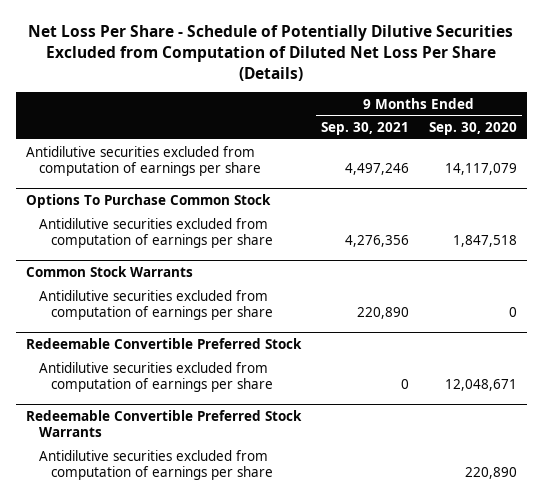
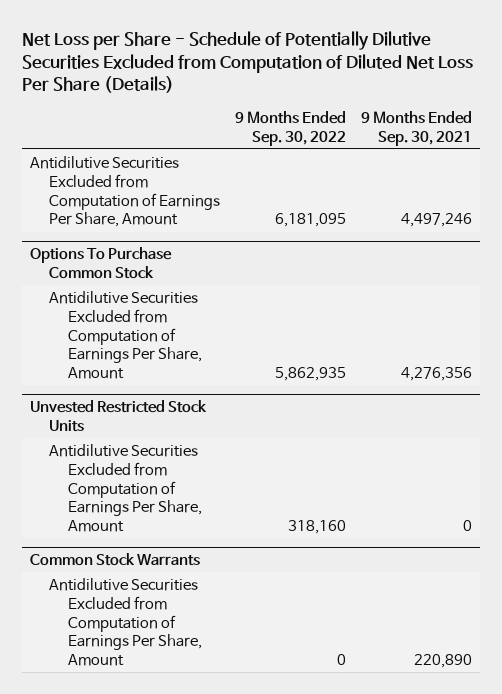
- Net Loss Per Share - Schedule of Potentially Dilutive Securities Excluded from Computation of Diluted Net Loss Per Share (Details)
+ Net Loss per Share - Schedule of Potentially Dilutive Securities Excluded from Computation of Diluted Net Loss Per Share (Details)
- | 9 Months Ended Sep. 30, 2021 | 9 Months Ended Sep. 30, 2020
+ | 9 Months Ended Sep. 30, 2022 | 9 Months Ended Sep. 30, 2021
- Antidilutive securities excluded from computation of earnings per share | 4,497,246 | 14,117,079
+ Antidilutive Securities Excluded from Computation of Earnings Per Share, Amount | 6,181,095 | 4,497,246
@ Options To Purchase Common Stock
- Antidilutive securities excluded from computation of earnings per share | 4,276,356 | 1,847,518
+ Antidilutive Securities Excluded from Computation of Earnings Per Share, Amount | 5,862,935 | 4,276,356
+ Unvested Restricted Stock Units
+ Antidilutive Securities Excluded from Computation of Earnings Per Share, Amount | 318,160 | 0
@ Common Stock Warrants
- Antidilutive securities excluded from computation of earnings per share | 220,890 | 0
- Redeemable Convertible Preferred Stock
- Antidilutive securities excluded from computation of earnings per share | 0 | 12,048,671
- Redeemable Convertible Preferred Stock Warrants
- Antidilutive securities excluded from computation of earnings per share | | 220,890
@ Common Stock Warrants
+ Antidilutive Securities Excluded from Computation of Earnings Per Share, Amount | 0 | 220,890

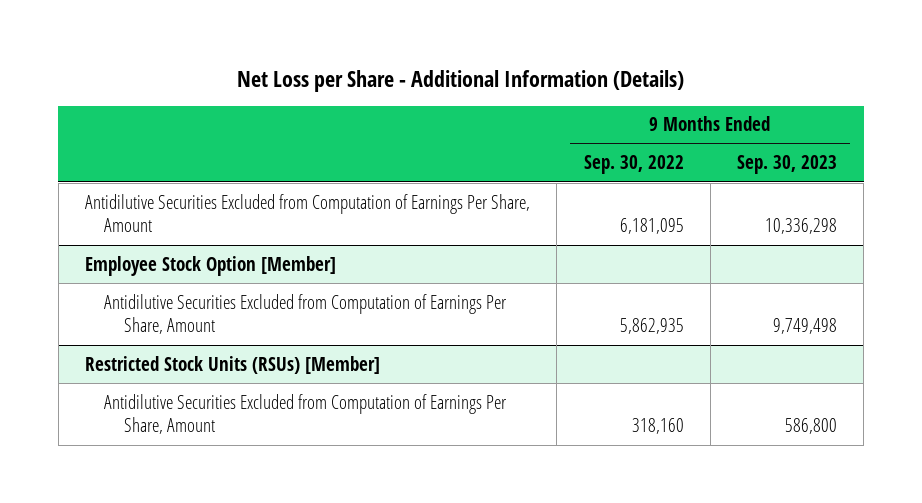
- Net Loss per Share - Schedule of Potentially Dilutive Securities Excluded from Computation of Diluted Net Loss Per Share (Details)
+ Net Loss per Share - Additional Information (Details)
- | 9 Months Ended Sep. 30, 2022 | 9 Months Ended Sep. 30, 2021
+ | 9 Months Ended Sep. 30, 2022 | 9 Months Ended Sep. 30, 2023
- Options To Purchase Common Stock
+ Employee Stock Option [Member]
- Unvested Restricted Stock Units
+ Restricted Stock Units (RSUs) [Member]
- Common Stock Warrants
- Antidilutive Securities Excluded from Computation of Earnings Per Share, Amount | 0 | 220,890

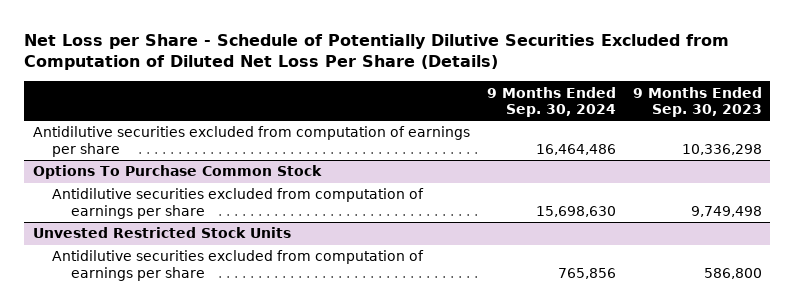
- Net Loss per Share - Additional Information (Details)
+ Net Loss per Share - Schedule of Potentially Dilutive Securities Excluded from Computation of Diluted Net Loss Per Share (Details)
- | 9 Months Ended Sep. 30, 2022 | 9 Months Ended Sep. 30, 2023
+ | 9 Months Ended Sep. 30, 2024 | 9 Months Ended Sep. 30, 2023
- Antidilutive Securities Excluded from Computation of Earnings Per Share, Amount | 6,181,095 | 10,336,298
- Employee Stock Option [Member]
- Antidilutive Securities Excluded from Computation of Earnings Per Share, Amount | 5,862,935 | 9,749,498
- Restricted Stock Units (RSUs) [Member]
- Antidilutive Securities Excluded from Computation of Earnings Per Share, Amount | 318,160 | 586,800
+ Antidilutive securities excluded from computation of earnings per share | 16,464,486 | 10,336,298
+ Options To Purchase Common Stock
+ Antidilutive securities excluded from computation of earnings per share | 15,698,630 | 9,749,498
+ Unvested Restricted Stock Units
+ Antidilutive securities excluded from computation of earnings per share | 765,856 | 586,800

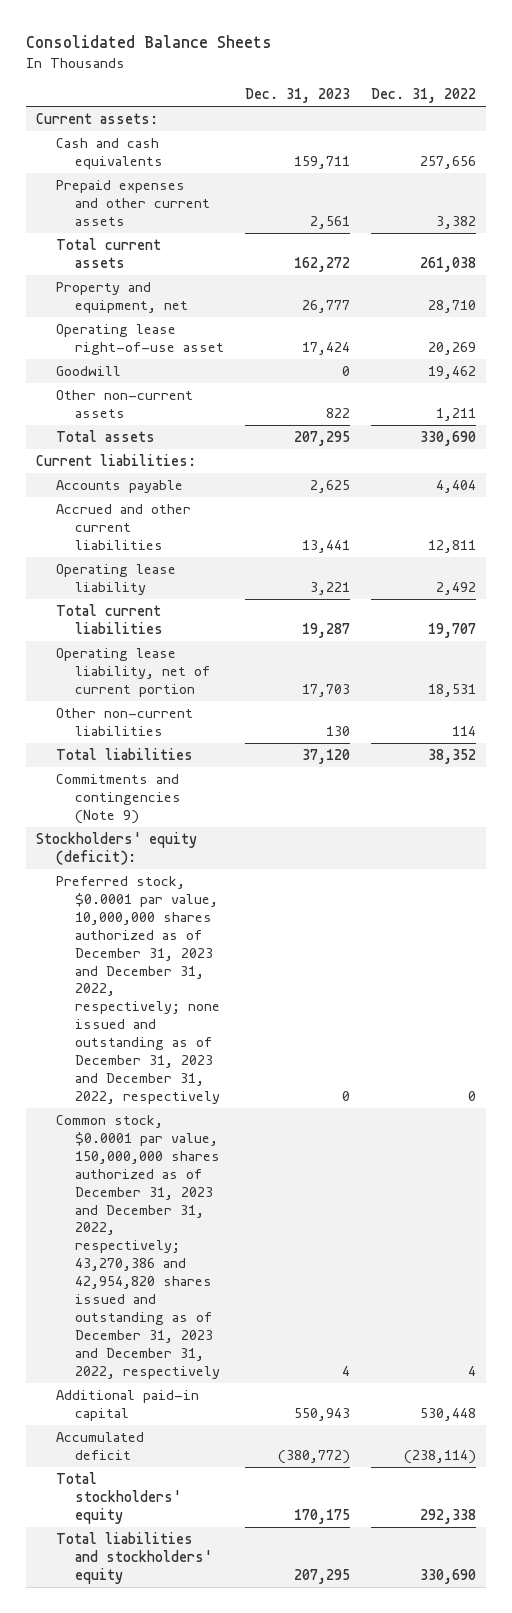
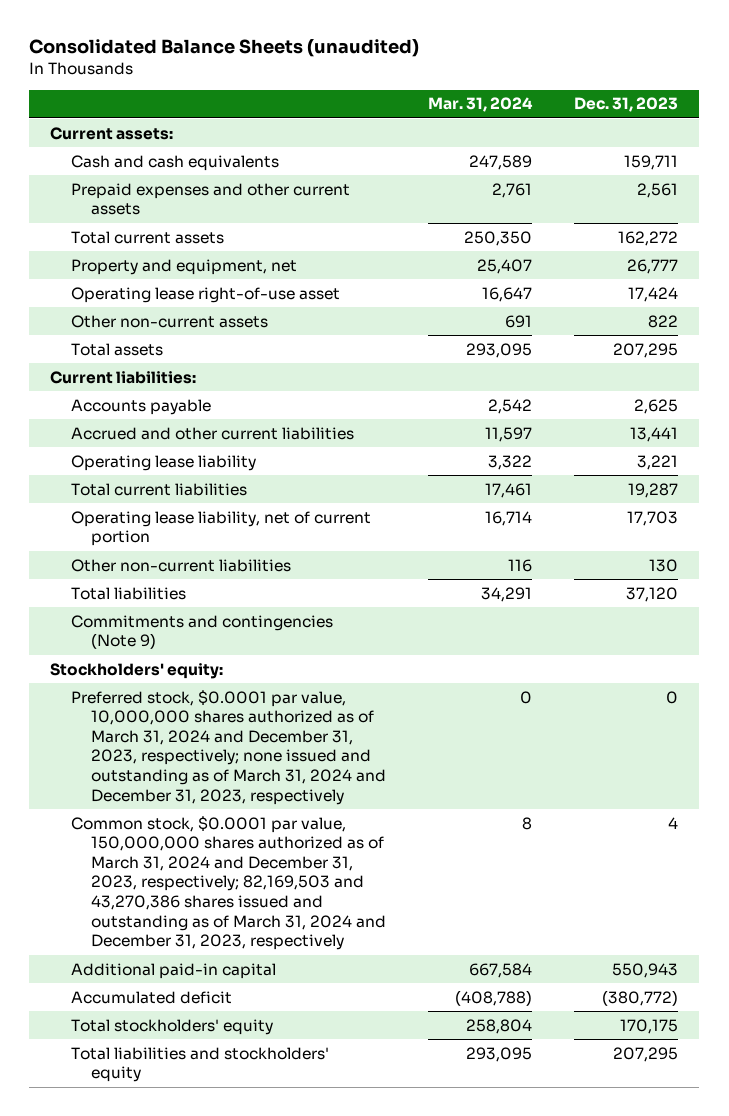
- Consolidated Balance Sheets
+ Consolidated Balance Sheets (unaudited)
- | Dec. 31, 2023 | Dec. 31, 2022
+ | Mar. 31, 2024 | Dec. 31, 2023
- Goodwill | 0 | 19,462
- Stockholders' equity (deficit):
- Preferred stock, $0.0001 par value, 10,000,000 shares authorized as of December 31, 2023 and December 31, 2022, respectively; none issued and outstanding as of December 31, 2023 and December 31, 2022, respectively | 0 | 0
- Common stock, $0.0001 par value, 150,000,000 shares authorized as of December 31, 2023 and December 31, 2022, respectively; 43,270,386 and 42,954,820 shares issued and outstanding as of December 31, 2023 and December 31, 2022, respectively | 4 | 4
+ Stockholders' equity:
+ Preferred stock, $0.0001 par value, 10,000,000 shares authorized as of March 31, 2024 and December 31, 2023, respectively; none issued and outstanding as of March 31, 2024 and December 31, 2023, respectively | 0 | 0
+ Common stock, $0.0001 par value, 150,000,000 shares authorized as of March 31, 2024 and December 31, 2023, respectively; 82,169,503 and 43,270,386 shares issued and outstanding as of March 31, 2024 and December 31, 2023, respectively | 8 | 4

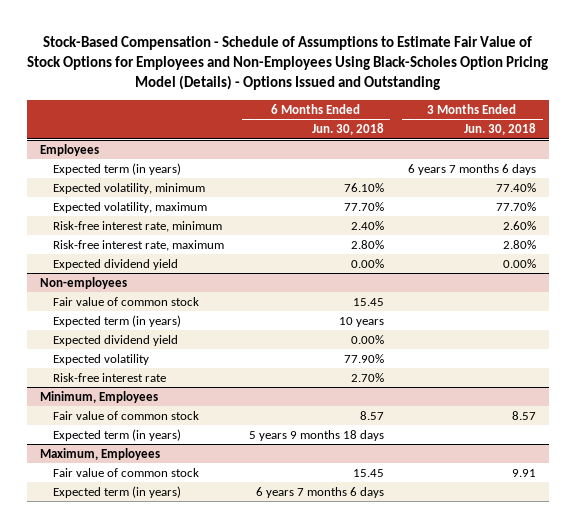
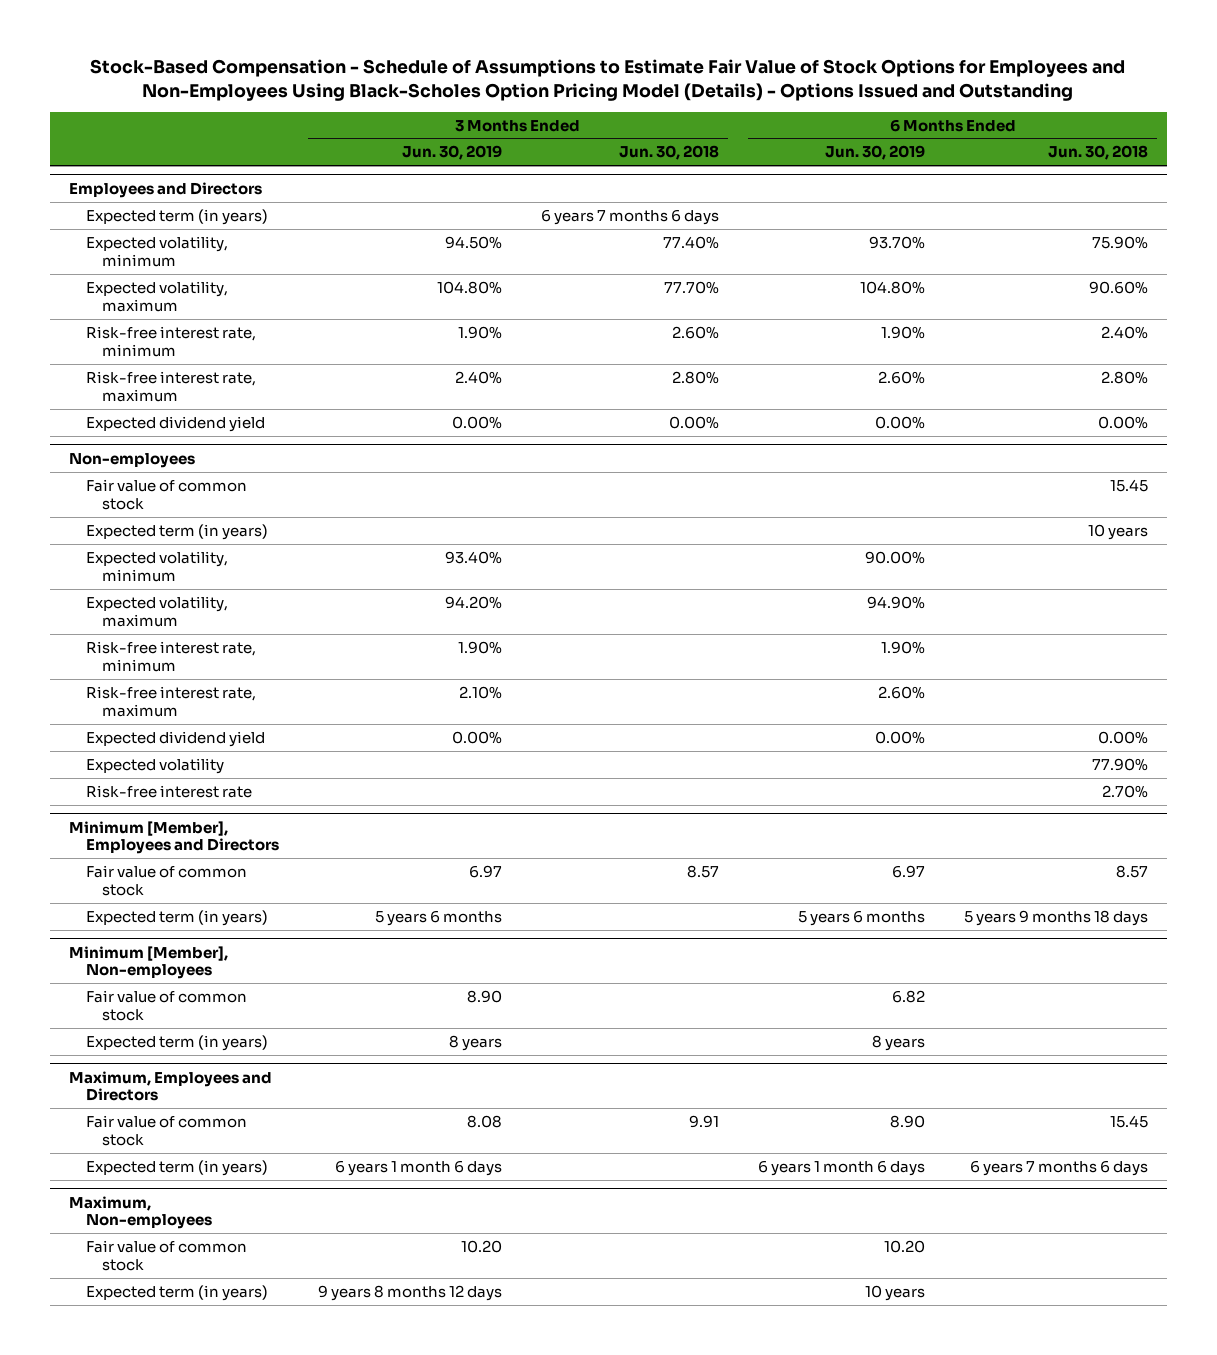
- | 6 Months Ended Jun. 30, 2018 | 3 Months Ended Jun. 30, 2018
+ | 3 Months Ended Jun. 30, 2019 | 3 Months Ended Jun. 30, 2018 | 6 Months Ended Jun. 30, 2019 | 6 Months Ended Jun. 30, 2018
- Employees
+ Employees and Directors
- Expected volatility, minimum | 76.10% | 77.40%
- Expected volatility, maximum | 77.70% | 77.70%
+ Expected volatility, minimum | 94.50% | 77.40% | 93.70% | 75.90%
+ Expected volatility, maximum | 104.80% | 77.70% | 104.80% | 90.60%
@ Non-employees
+ Expected volatility, minimum | 93.40% | | 90.00% |
+ Expected volatility, maximum | 94.20% | | 94.90% |
+ Risk-free interest rate, minimum | 1.90% | | 1.90% |
+ Risk-free interest rate, maximum | 2.10% | | 2.60% |
- Minimum, Employees
+ Minimum [Member], Employees and Directors
- Maximum, Employees
+ Minimum [Member], Non-employees
+ Fair value of common stock | 8.90 | | 6.82 |
+ Expected term (in years) | 8 years | | 8 years |
+ Maximum, Employees and Directors
+ Maximum, Non-employees
+ Fair value of common stock | 10.20 | | 10.20 |
+ Expected term (in years) | 9 years 8 months 12 days | | 10 years |

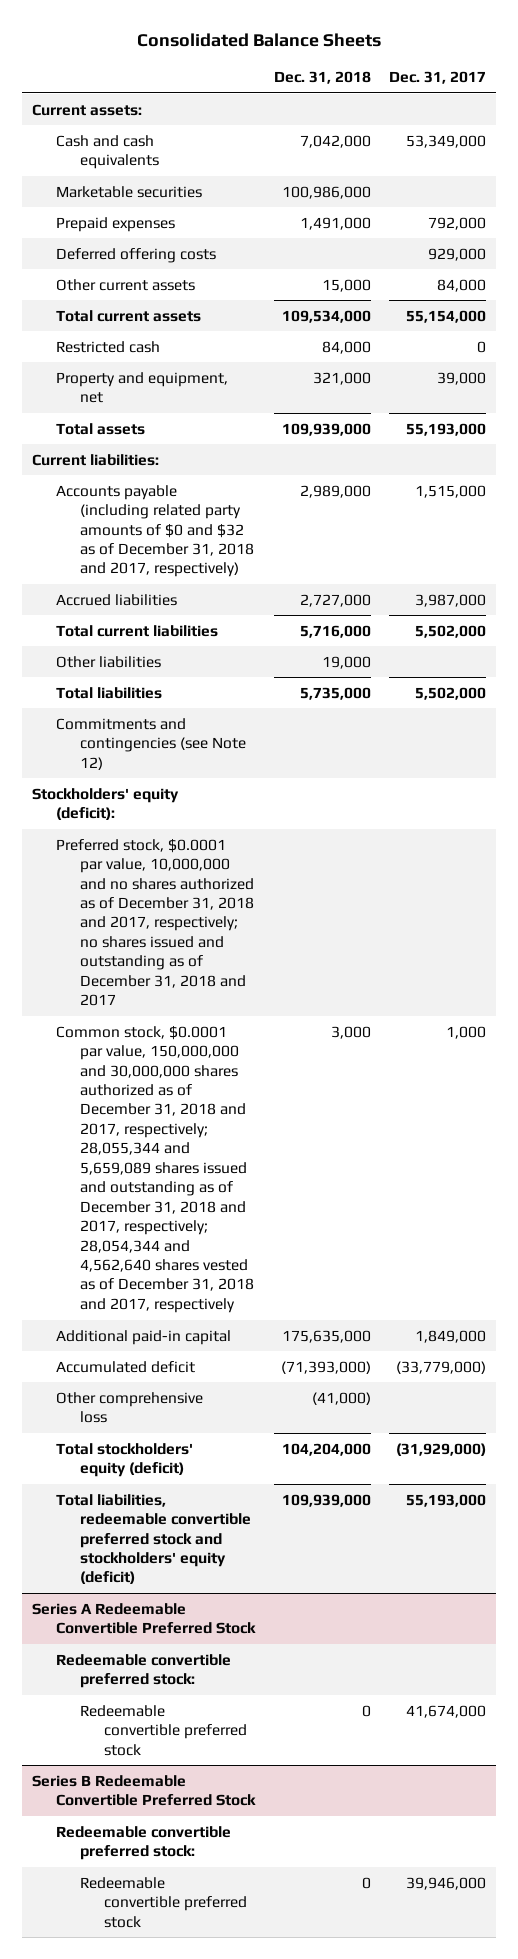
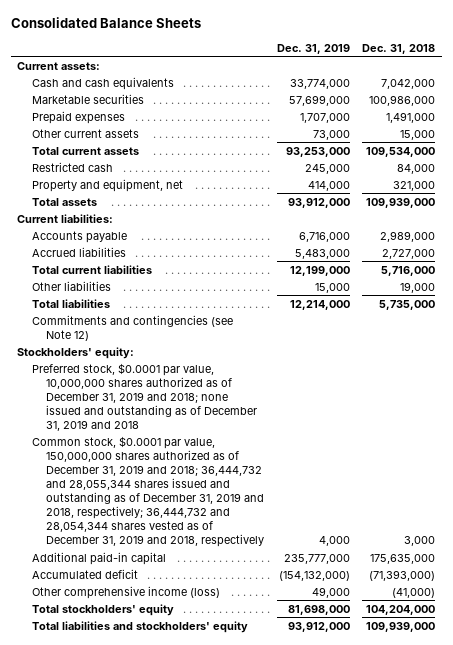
- | Dec. 31, 2018 | Dec. 31, 2017
+ | Dec. 31, 2019 | Dec. 31, 2018
- Deferred offering costs | | 929,000
- Accounts payable (including related party amounts of $0 and $32 as of December 31, 2018 and 2017, respectively) | 2,989,000 | 1,515,000
+ Accounts payable | 6,716,000 | 2,989,000
- Stockholders' equity (deficit):
- Preferred stock, $0.0001 par value, 10,000,000 and no shares authorized as of December 31, 2018 and 2017, respectively; no shares issued and outstanding as of December 31, 2018 and 2017
- Common stock, $0.0001 par value, 150,000,000 and 30,000,000 shares authorized as of December 31, 2018 and 2017, respectively; 28,055,344 and 5,659,089 shares issued and outstanding as of December 31, 2018 and 2017, respectively; 28,054,344 and 4,562,640 shares vested as of December 31, 2018 and 2017, respectively | 3,000 | 1,000
+ Stockholders' equity:
+ Preferred stock, $0.0001 par value, 10,000,000 shares authorized as of December 31, 2019 and 2018; none issued and outstanding as of December 31, 2019 and 2018
+ Common stock, $0.0001 par value, 150,000,000 shares authorized as of December 31, 2019 and 2018; 36,444,732 and 28,055,344 shares issued and outstanding as of December 31, 2019 and 2018, respectively; 36,444,732 and 28,054,344 shares vested as of December 31, 2019 and 2018, respectively | 4,000 | 3,000
- Other comprehensive loss | (41,000) |
- Total stockholders' equity (deficit) | 104,204,000 | (31,929,000)
- Total liabilities, redeemable convertible preferred stock and stockholders' equity (deficit) | 109,939,000 | 55,193,000
- Series A Redeemable Convertible Preferred Stock
- Redeemable convertible preferred stock:
- Redeemable convertible preferred stock | 0 | 41,674,000
- Series B Redeemable Convertible Preferred Stock
- Redeemable convertible preferred stock:
- Redeemable convertible preferred stock | 0 | 39,946,000
+ Other comprehensive income (loss) | 49,000 | (41,000)
+ Total stockholders' equity | 81,698,000 | 104,204,000
+ Total liabilities and stockholders' equity | 93,912,000 | 109,939,000

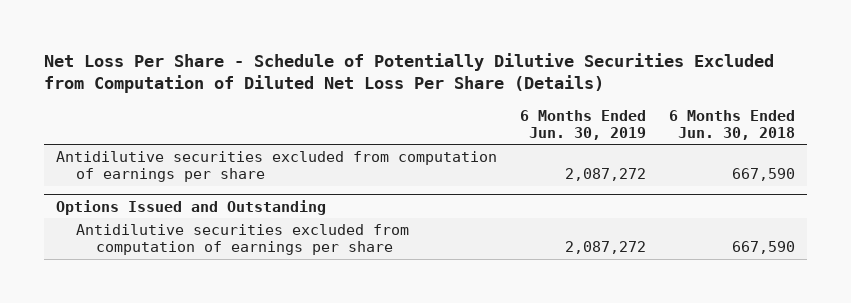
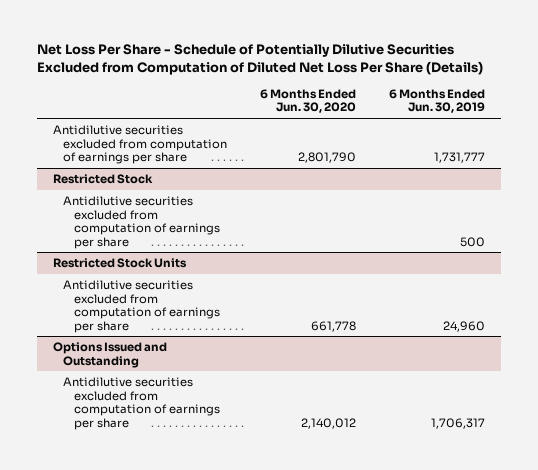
- | 6 Months Ended Jun. 30, 2019 | 6 Months Ended Jun. 30, 2018
+ | 6 Months Ended Jun. 30, 2020 | 6 Months Ended Jun. 30, 2019
- Antidilutive securities excluded from computation of earnings per share | 2,087,272 | 667,590
+ Antidilutive securities excluded from computation of earnings per share | 2,801,790 | 1,731,777
+ Restricted Stock
+ Antidilutive securities excluded from computation of earnings per share | | 500
+ Restricted Stock Units
+ Antidilutive securities excluded from computation of earnings per share | 661,778 | 24,960
@ Options Issued and Outstanding
- Antidilutive securities excluded from computation of earnings per share | 2,087,272 | 667,590
+ Antidilutive securities excluded from computation of earnings per share | 2,140,012 | 1,706,317

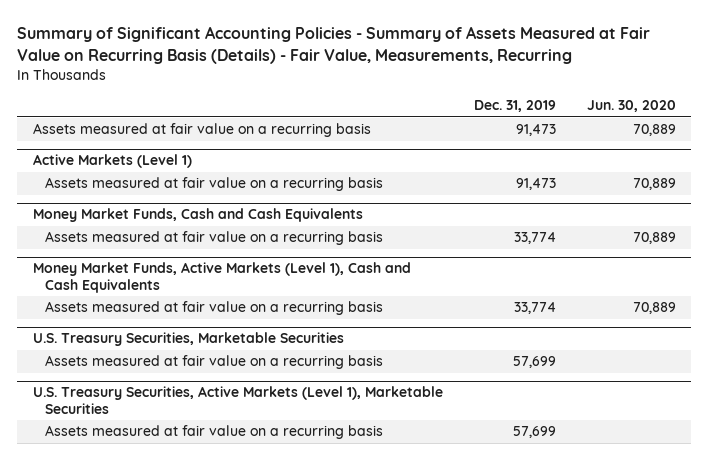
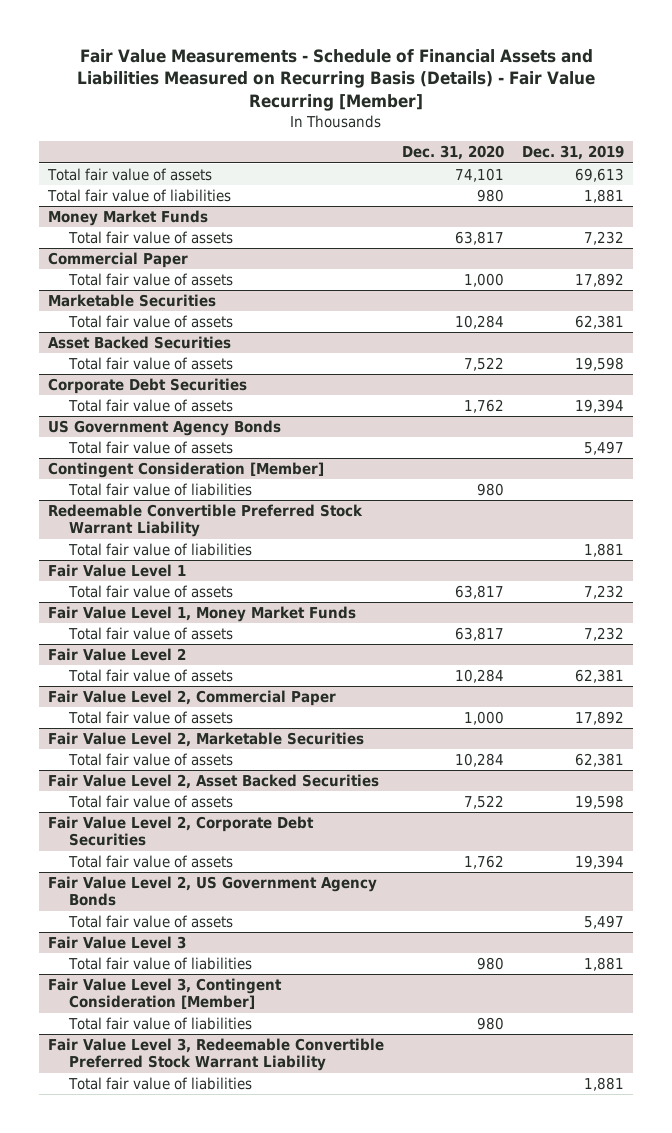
- Summary of Significant Accounting Policies - Summary of Assets Measured at Fair Value on Recurring Basis (Details) - Fair Value, Measurements, Recurring
+ Fair Value Measurements - Schedule of Financial Assets and Liabilities Measured on Recurring Basis (Details) - Fair Value Recurring [Member]
- | Dec. 31, 2019 | Jun. 30, 2020
+ | Dec. 31, 2020 | Dec. 31, 2019
- Assets measured at fair value on a recurring basis | 91,473 | 70,889
- Active Markets (Level 1)
- Assets measured at fair value on a recurring basis | 91,473 | 70,889
- Money Market Funds, Cash and Cash Equivalents
- Assets measured at fair value on a recurring basis | 33,774 | 70,889
- Money Market Funds, Active Markets (Level 1), Cash and Cash Equivalents
- Assets measured at fair value on a recurring basis | 33,774 | 70,889
- U.S. Treasury Securities, Marketable Securities
- Assets measured at fair value on a recurring basis | 57,699 |
- U.S. Treasury Securities, Active Markets (Level 1), Marketable Securities
- Assets measured at fair value on a recurring basis | 57,699 |
+ Total fair value of assets | 74,101 | 69,613
+ Total fair value of liabilities | 980 | 1,881
+ Money Market Funds
+ Total fair value of assets | 63,817 | 7,232
+ Commercial Paper
+ Total fair value of assets | 1,000 | 17,892
+ Marketable Securities
+ Total fair value of assets | 10,284 | 62,381
+ Asset Backed Securities
+ Total fair value of assets | 7,522 | 19,598
+ Corporate Debt Securities
+ Total fair value of assets | 1,762 | 19,394
+ US Government Agency Bonds
+ Total fair value of assets | | 5,497
+ Contingent Consideration [Member]
+ Total fair value of liabilities | 980 |
+ Redeemable Convertible Preferred Stock Warrant Liability
+ Total fair value of liabilities | | 1,881
+ Fair Value Level 1
+ Total fair value of assets | 63,817 | 7,232
+ Fair Value Level 1, Money Market Funds
+ Total fair value of assets | 63,817 | 7,232
+ Fair Value Level 2
+ Total fair value of assets | 10,284 | 62,381
+ Fair Value Level 2, Commercial Paper
+ Total fair value of assets | 1,000 | 17,892
+ Fair Value Level 2, Marketable Securities
+ Total fair value of assets | 10,284 | 62,381
+ Fair Value Level 2, Asset Backed Securities
+ Total fair value of assets | 7,522 | 19,598
+ Fair Value Level 2, Corporate Debt Securities
+ Total fair value of assets | 1,762 | 19,394
+ Fair Value Level 2, US Government Agency Bonds
+ Total fair value of assets | | 5,497
+ Fair Value Level 3
+ Total fair value of liabilities | 980 | 1,881
+ Fair Value Level 3, Contingent Consideration [Member]
+ Total fair value of liabilities | 980 |
+ Fair Value Level 3, Redeemable Convertible Preferred Stock Warrant Liability
+ Total fair value of liabilities | | 1,881

